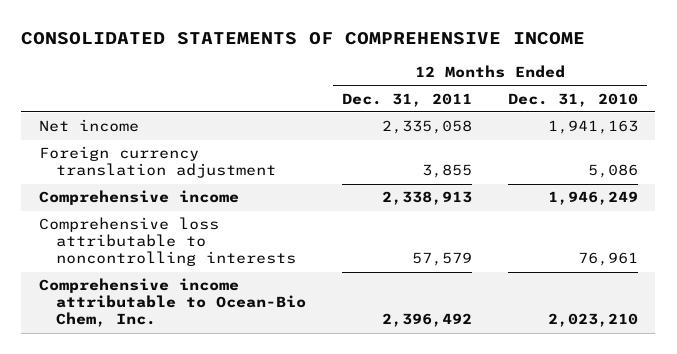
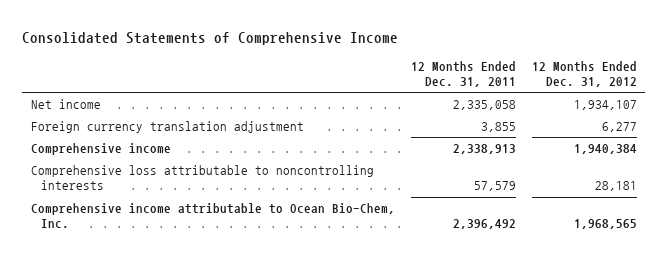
- CONSOLIDATED STATEMENTS OF COMPREHENSIVE INCOME
+ Consolidated Statements of Comprehensive Income
- | 12 Months Ended Dec. 31, 2011 | 12 Months Ended Dec. 31, 2010
+ | 12 Months Ended Dec. 31, 2011 | 12 Months Ended Dec. 31, 2012
- Comprehensive income attributable to Ocean-Bio Chem, Inc. | 2,396,492 | 2,023,210
+ Comprehensive income attributable to Ocean Bio-Chem, Inc. | 2,396,492 | 1,968,565

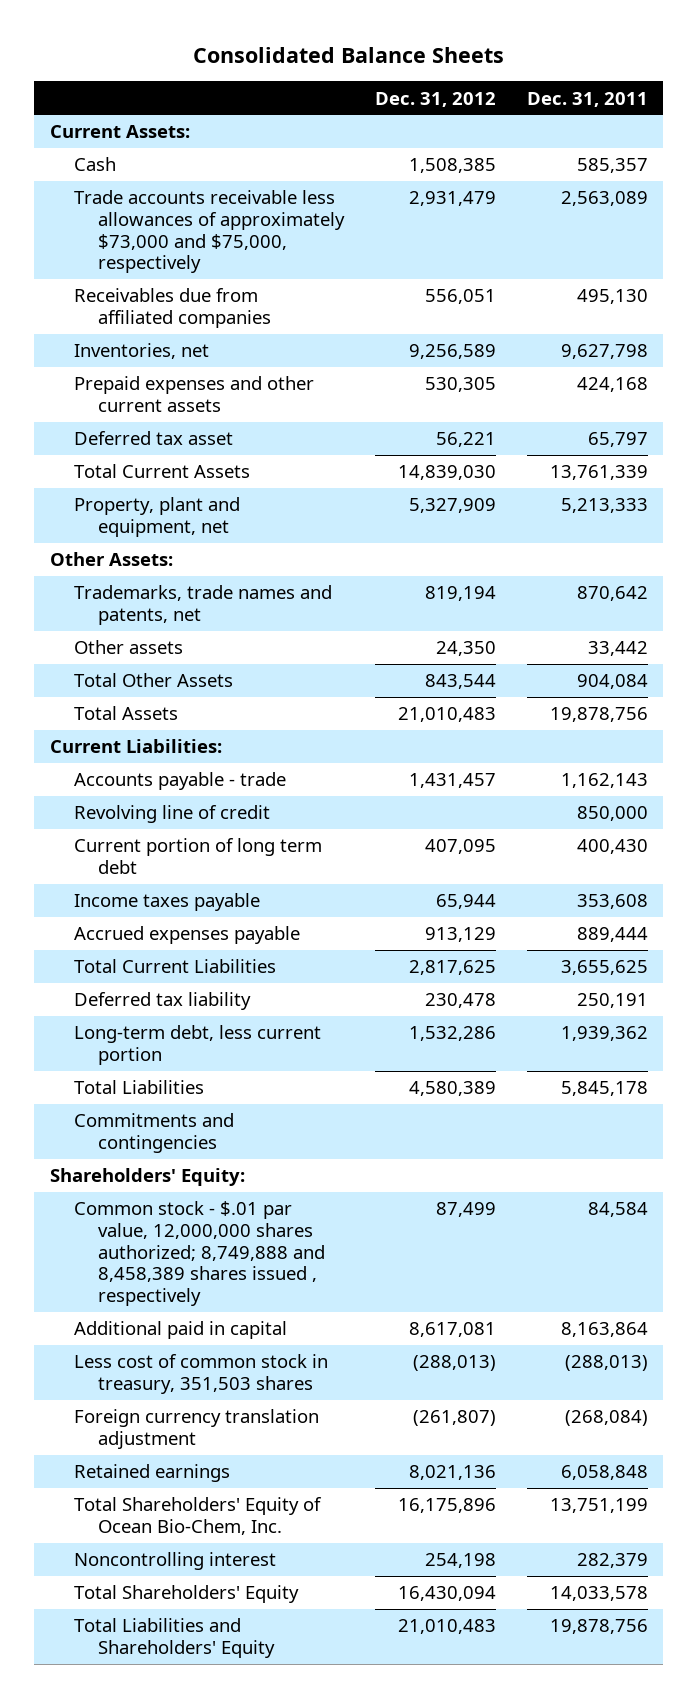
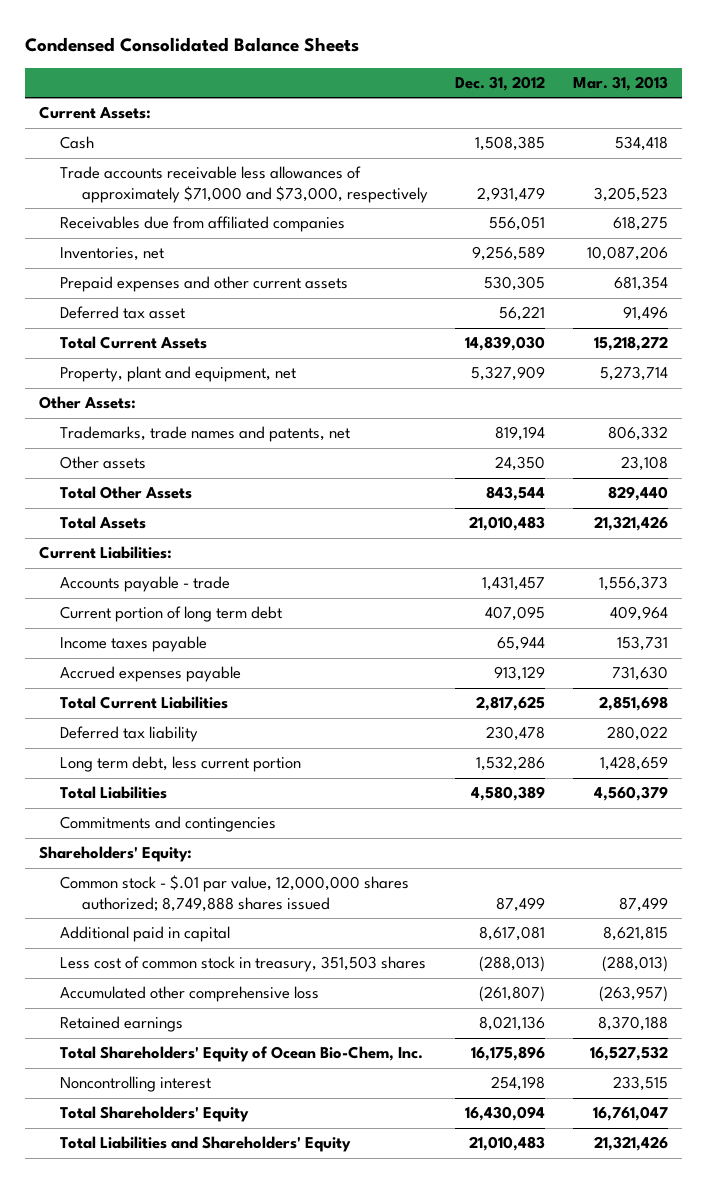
- Consolidated Balance Sheets
+ Condensed Consolidated Balance Sheets
- | Dec. 31, 2012 | Dec. 31, 2011
+ | Dec. 31, 2012 | Mar. 31, 2013
- Trade accounts receivable less allowances of approximately $73,000 and $75,000, respectively | 2,931,479 | 2,563,089
+ Trade accounts receivable less allowances of approximately $71,000 and $73,000, respectively | 2,931,479 | 3,205,523
- Revolving line of credit | | 850,000
- Long-term debt, less current portion | 1,532,286 | 1,939,362
+ Long term debt, less current portion | 1,532,286 | 1,428,659
- Common stock - $.01 par value, 12,000,000 shares authorized; 8,749,888 and 8,458,389 shares issued , respectively | 87,499 | 84,584
+ Common stock - $.01 par value, 12,000,000 shares authorized; 8,749,888 shares issued | 87,499 | 87,499
- Foreign currency translation adjustment | (261,807) | (268,084)
+ Accumulated other comprehensive loss | (261,807) | (263,957)

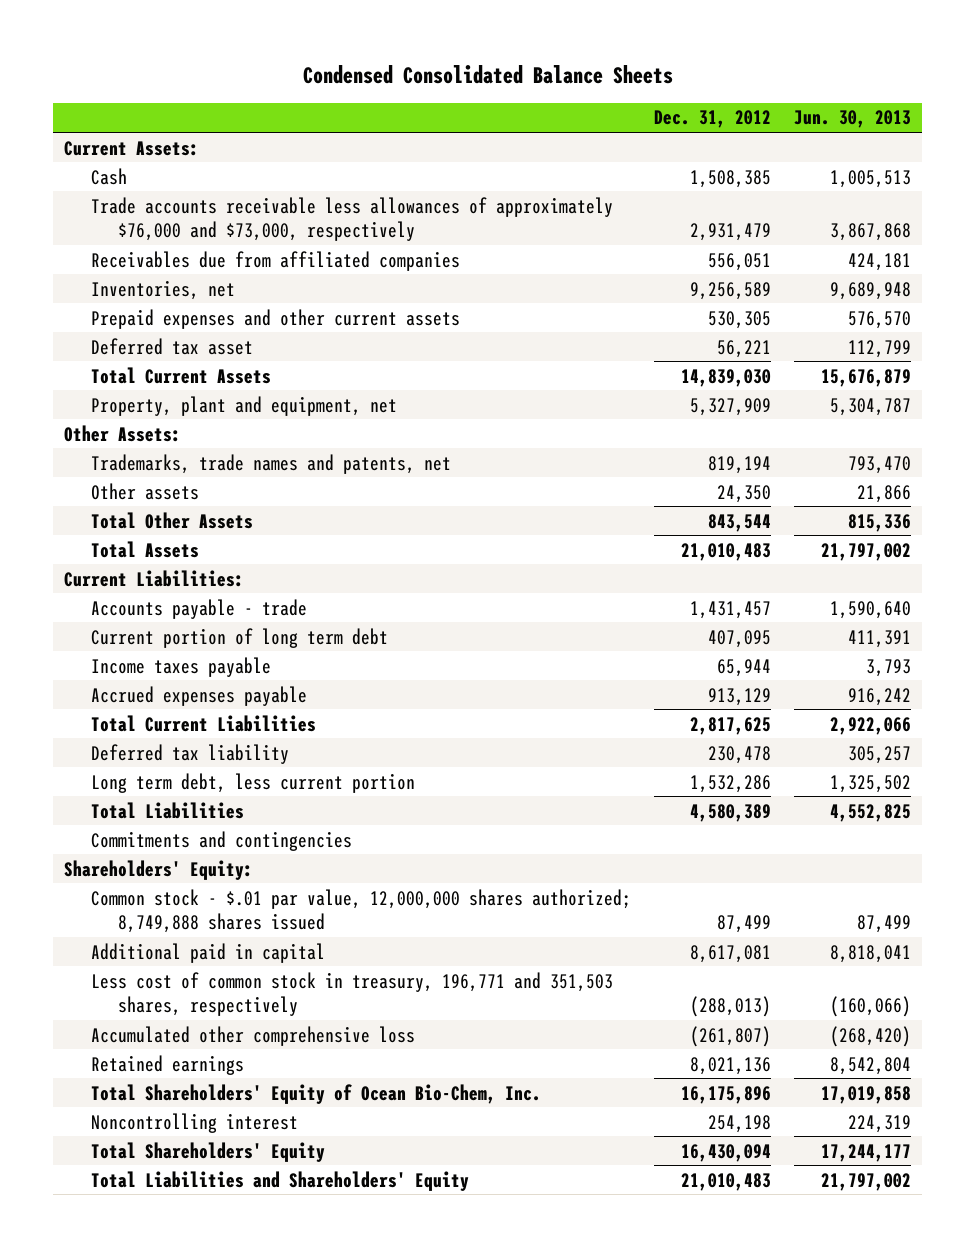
- | Dec. 31, 2012 | Mar. 31, 2013
+ | Dec. 31, 2012 | Jun. 30, 2013
- Trade accounts receivable less allowances of approximately $71,000 and $73,000, respectively | 2,931,479 | 3,205,523
+ Trade accounts receivable less allowances of approximately $76,000 and $73,000, respectively | 2,931,479 | 3,867,868
- Less cost of common stock in treasury, 351,503 shares | (288,013) | (288,013)
+ Less cost of common stock in treasury, 196,771 and 351,503 shares, respectively | (288,013) | (160,066)

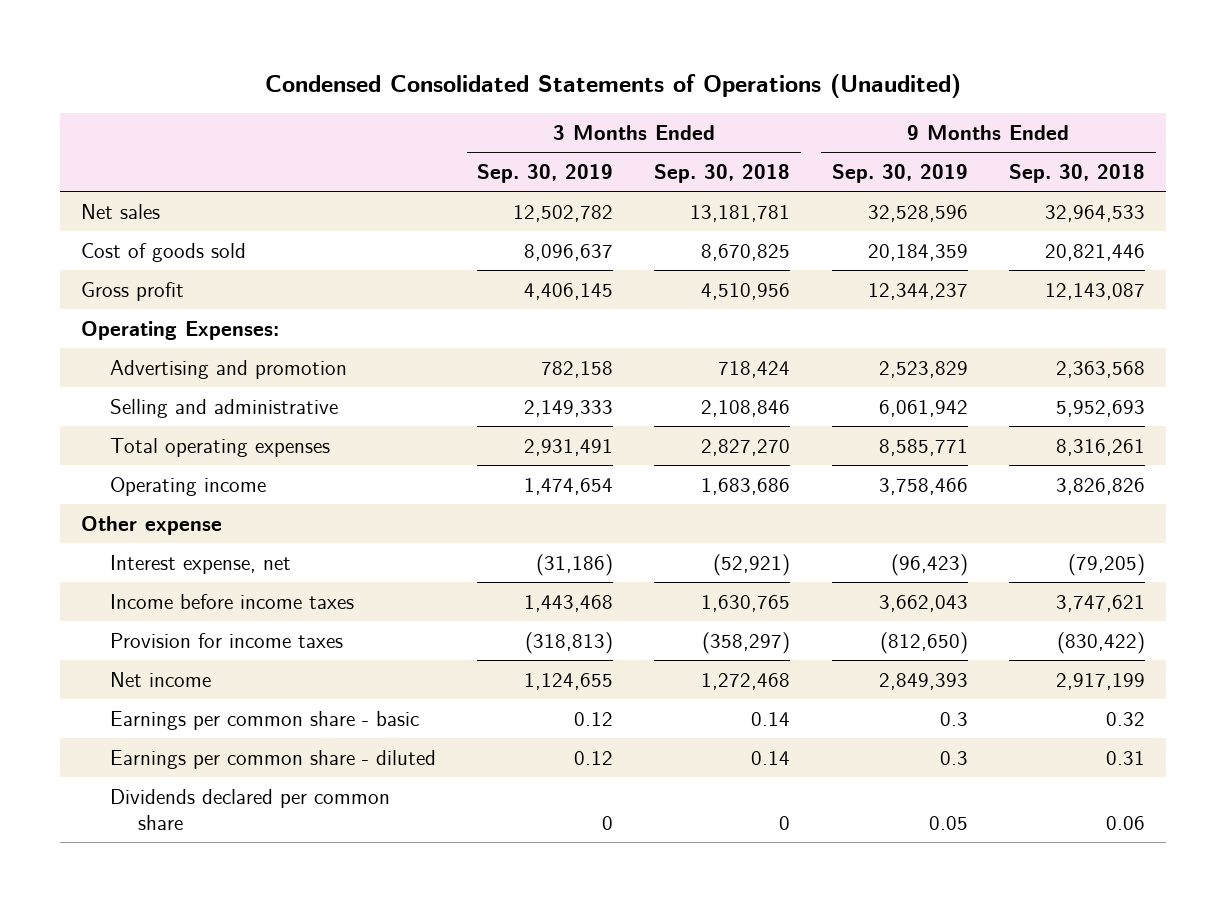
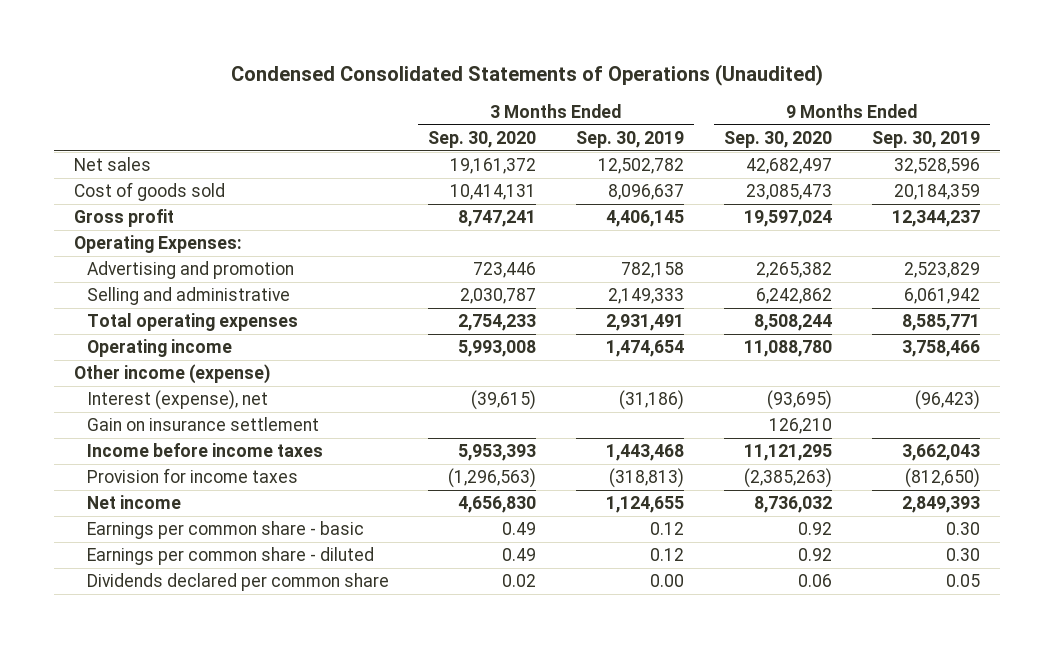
- | 3 Months Ended Sep. 30, 2019 | 3 Months Ended Sep. 30, 2018 | 9 Months Ended Sep. 30, 2019 | 9 Months Ended Sep. 30, 2018
+ | 3 Months Ended Sep. 30, 2020 | 3 Months Ended Sep. 30, 2019 | 9 Months Ended Sep. 30, 2020 | 9 Months Ended Sep. 30, 2019
- Other expense
- Interest expense, net | (31,186) | (52,921) | (96,423) | (79,205)
+ Other income (expense)
+ Interest (expense), net | (39,615) | (31,186) | (93,695) | (96,423)
+ Gain on insurance settlement | | | 126,210 |
- Earnings per common share - basic | 0.12 | 0.14 | 0.3 | 0.32
- Earnings per common share - diluted | 0.12 | 0.14 | 0.3 | 0.31
- Dividends declared per common share | 0 | 0 | 0.05 | 0.06
+ Earnings per common share - basic | 0.49 | 0.12 | 0.92 | 0.30
+ Earnings per common share - diluted | 0.49 | 0.12 | 0.92 | 0.30
+ Dividends declared per common share | 0.02 | 0.00 | 0.06 | 0.05

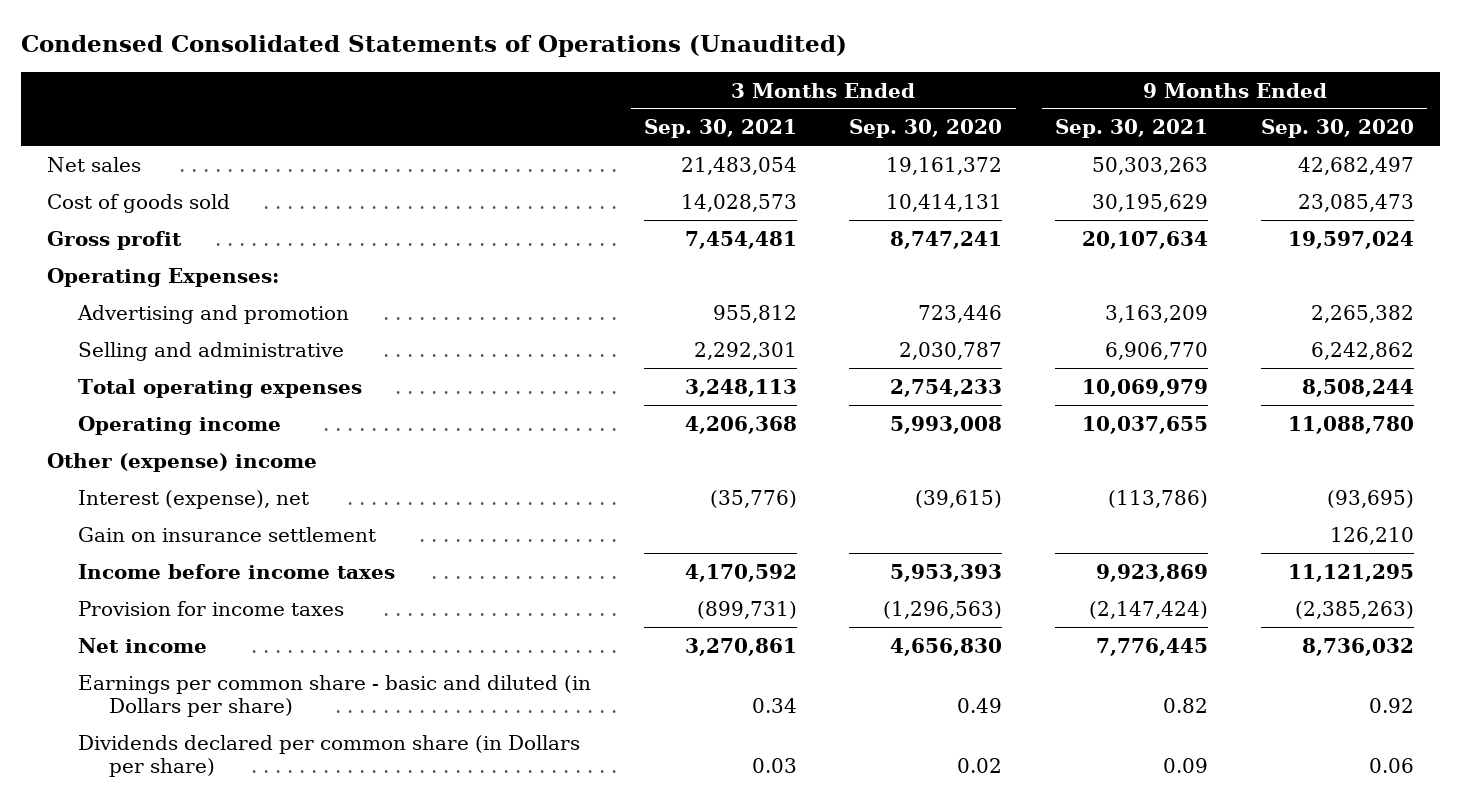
- | 3 Months Ended Sep. 30, 2020 | 3 Months Ended Sep. 30, 2019 | 9 Months Ended Sep. 30, 2020 | 9 Months Ended Sep. 30, 2019
+ | 3 Months Ended Sep. 30, 2021 | 3 Months Ended Sep. 30, 2020 | 9 Months Ended Sep. 30, 2021 | 9 Months Ended Sep. 30, 2020
- Other income (expense)
+ Other (expense) income
- Earnings per common share - basic | 0.49 | 0.12 | 0.92 | 0.30
- Earnings per common share - diluted | 0.49 | 0.12 | 0.92 | 0.30
- Dividends declared per common share | 0.02 | 0.00 | 0.06 | 0.05
+ Earnings per common share - basic and diluted (in Dollars per share) | 0.34 | 0.49 | 0.82 | 0.92
+ Dividends declared per common share (in Dollars per share) | 0.03 | 0.02 | 0.09 | 0.06

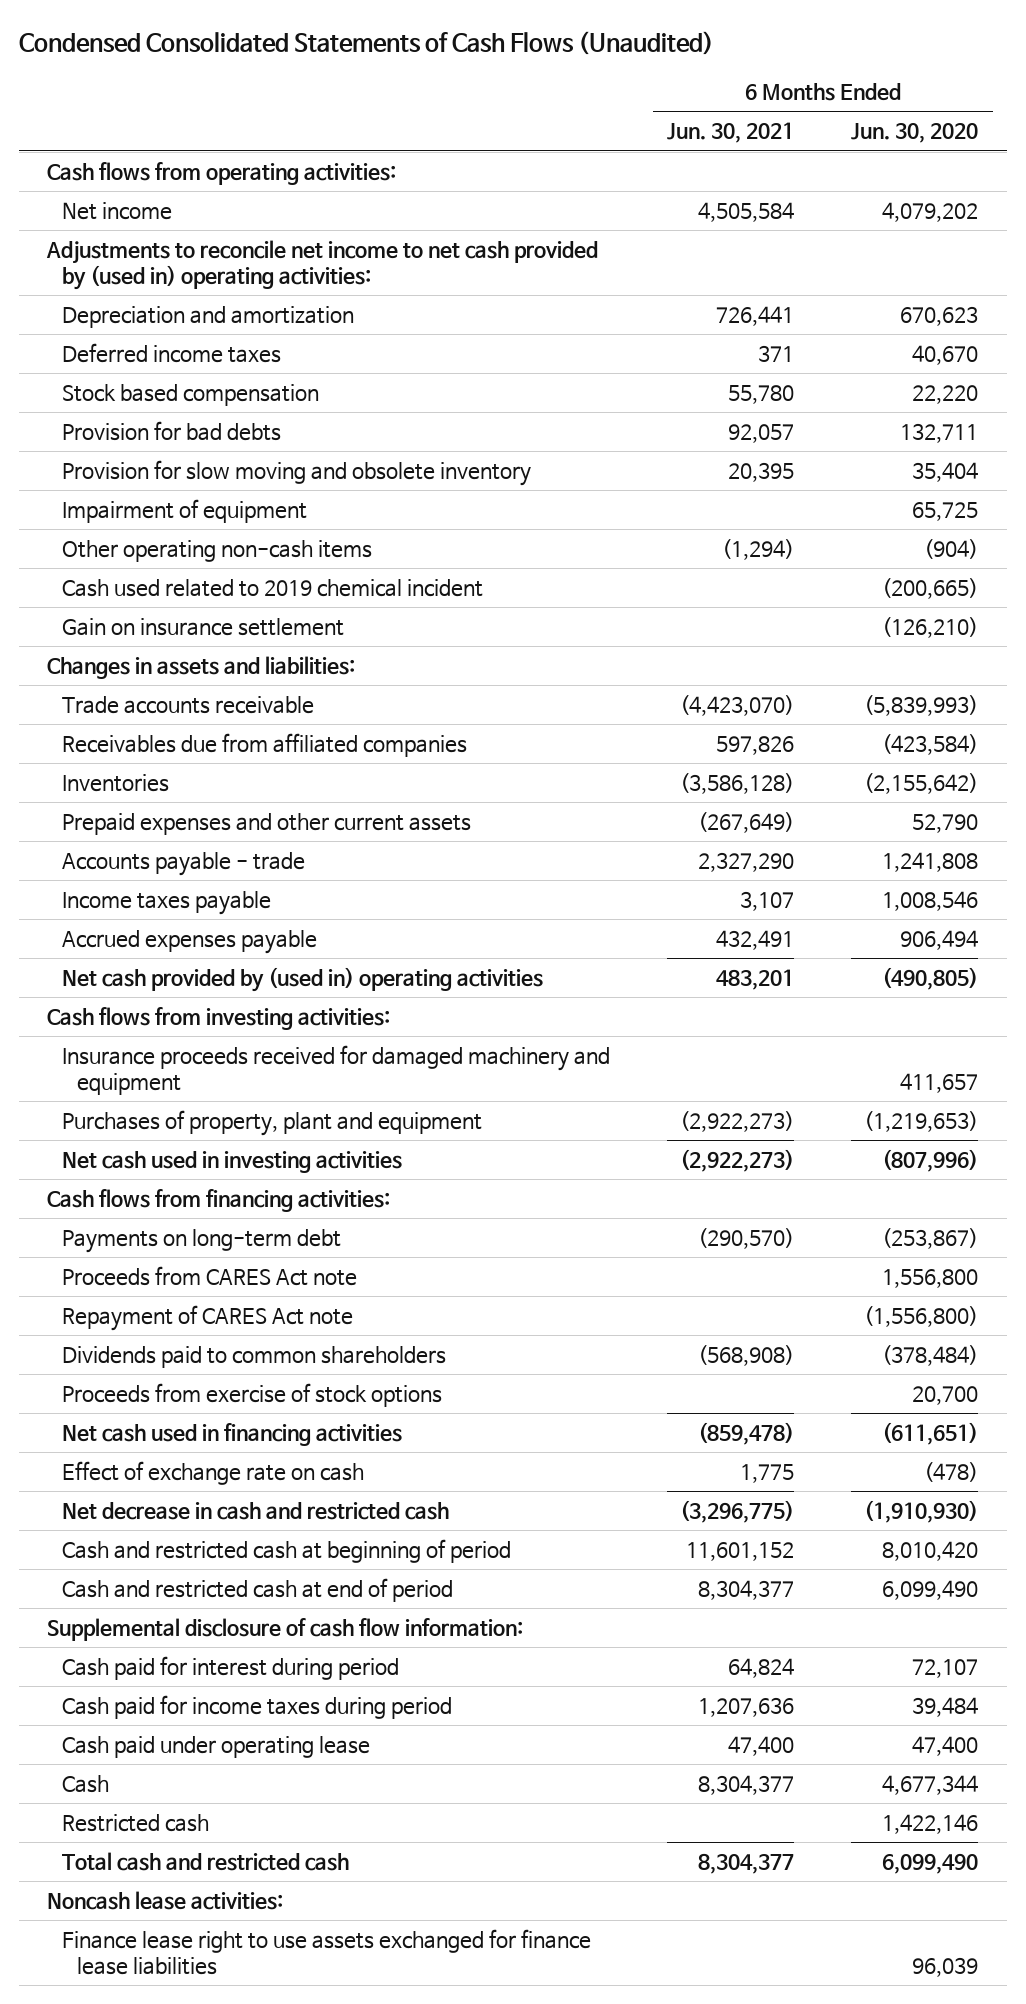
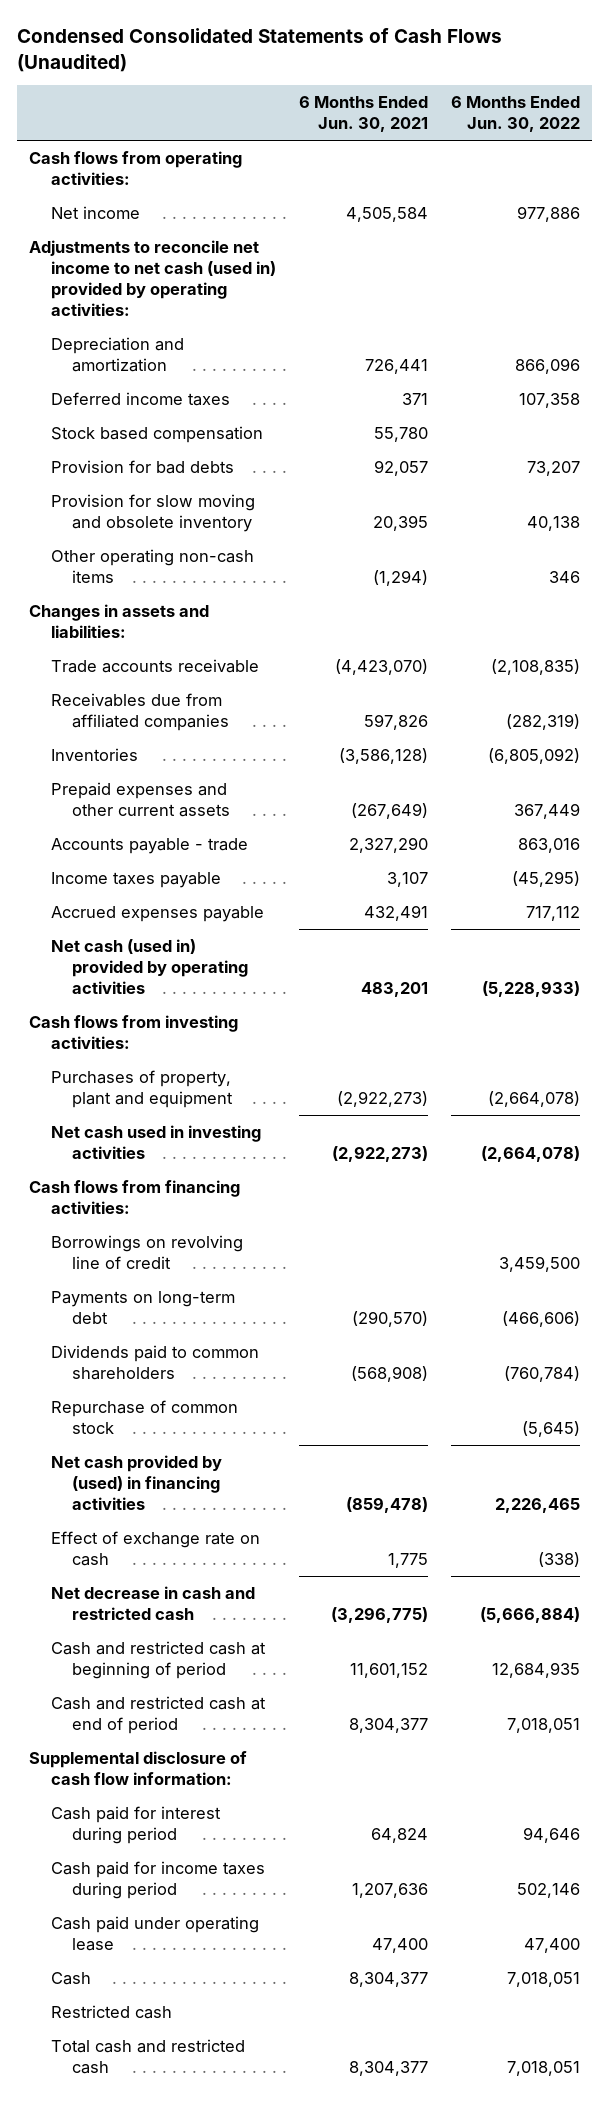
- | 6 Months Ended Jun. 30, 2021 | 6 Months Ended Jun. 30, 2020
+ | 6 Months Ended Jun. 30, 2021 | 6 Months Ended Jun. 30, 2022
- Adjustments to reconcile net income to net cash provided by (used in) operating activities:
+ Adjustments to reconcile net income to net cash (used in) provided by operating activities:
- Impairment of equipment | | 65,725
- Cash used related to 2019 chemical incident | | (200,665)
- Gain on insurance settlement | | (126,210)
- Net cash provided by (used in) operating activities | 483,201 | (490,805)
+ Net cash (used in) provided by operating activities | 483,201 | (5,228,933)
- Insurance proceeds received for damaged machinery and equipment | | 411,657
+ Borrowings on revolving line of credit | | 3,459,500
- Proceeds from CARES Act note | | 1,556,800
- Repayment of CARES Act note | | (1,556,800)
- Proceeds from exercise of stock options | | 20,700
- Net cash used in financing activities | (859,478) | (611,651)
+ Repurchase of common stock | | (5,645)
+ Net cash provided by (used) in financing activities | (859,478) | 2,226,465
- Noncash lease activities:
- Finance lease right to use assets exchanged for finance lease liabilities | | 96,039

